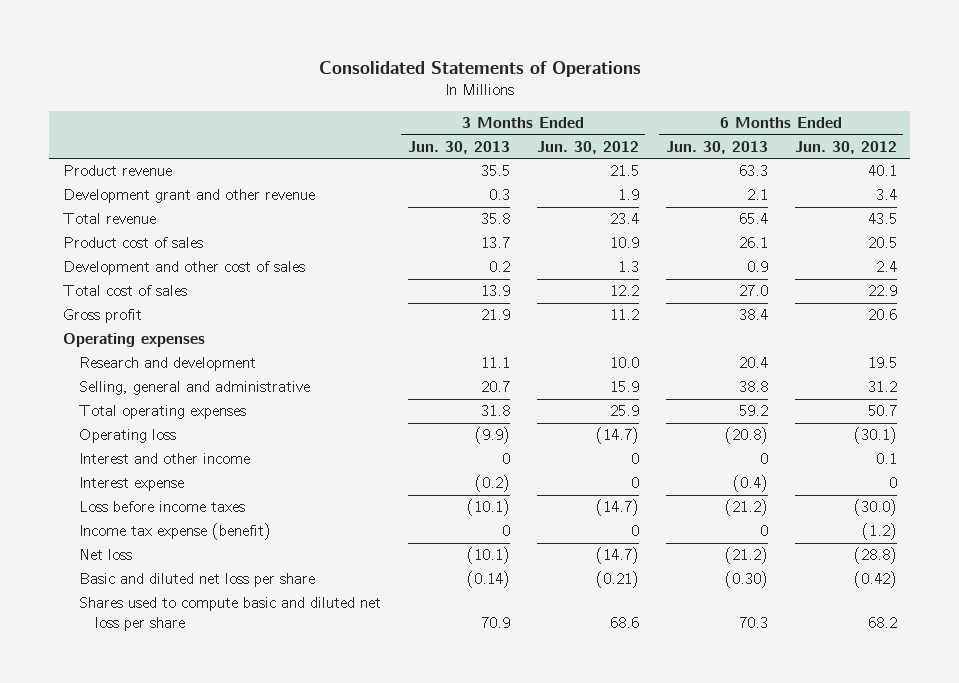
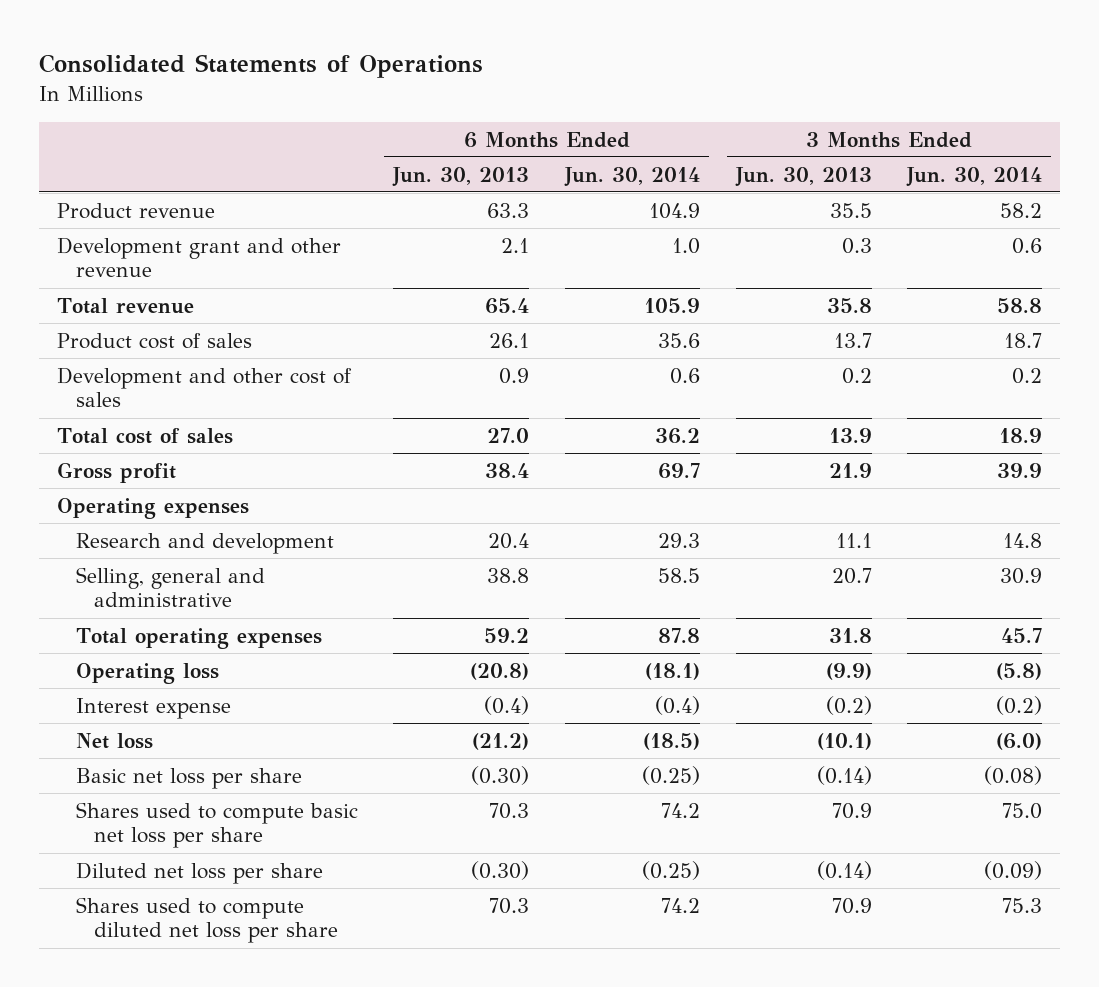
- | 3 Months Ended Jun. 30, 2013 | 3 Months Ended Jun. 30, 2012 | 6 Months Ended Jun. 30, 2013 | 6 Months Ended Jun. 30, 2012
+ | 6 Months Ended Jun. 30, 2013 | 6 Months Ended Jun. 30, 2014 | 3 Months Ended Jun. 30, 2013 | 3 Months Ended Jun. 30, 2014
- Interest and other income | 0 | 0 | 0 | 0.1
- Loss before income taxes | (10.1) | (14.7) | (21.2) | (30.0)
- Income tax expense (benefit) | 0 | 0 | 0 | (1.2)
- Basic and diluted net loss per share | (0.14) | (0.21) | (0.30) | (0.42)
- Shares used to compute basic and diluted net loss per share | 70.9 | 68.6 | 70.3 | 68.2
+ Basic net loss per share | (0.30) | (0.25) | (0.14) | (0.08)
+ Shares used to compute basic net loss per share | 70.3 | 74.2 | 70.9 | 75.0
+ Diluted net loss per share | (0.30) | (0.25) | (0.14) | (0.09)
+ Shares used to compute diluted net loss per share | 70.3 | 74.2 | 70.9 | 75.3

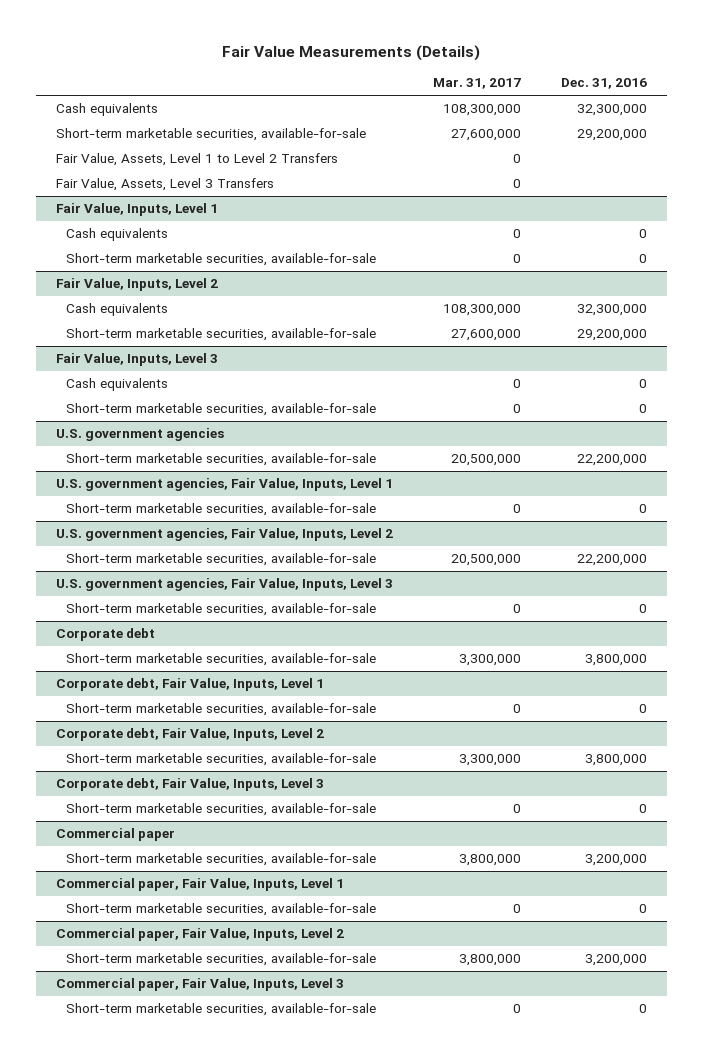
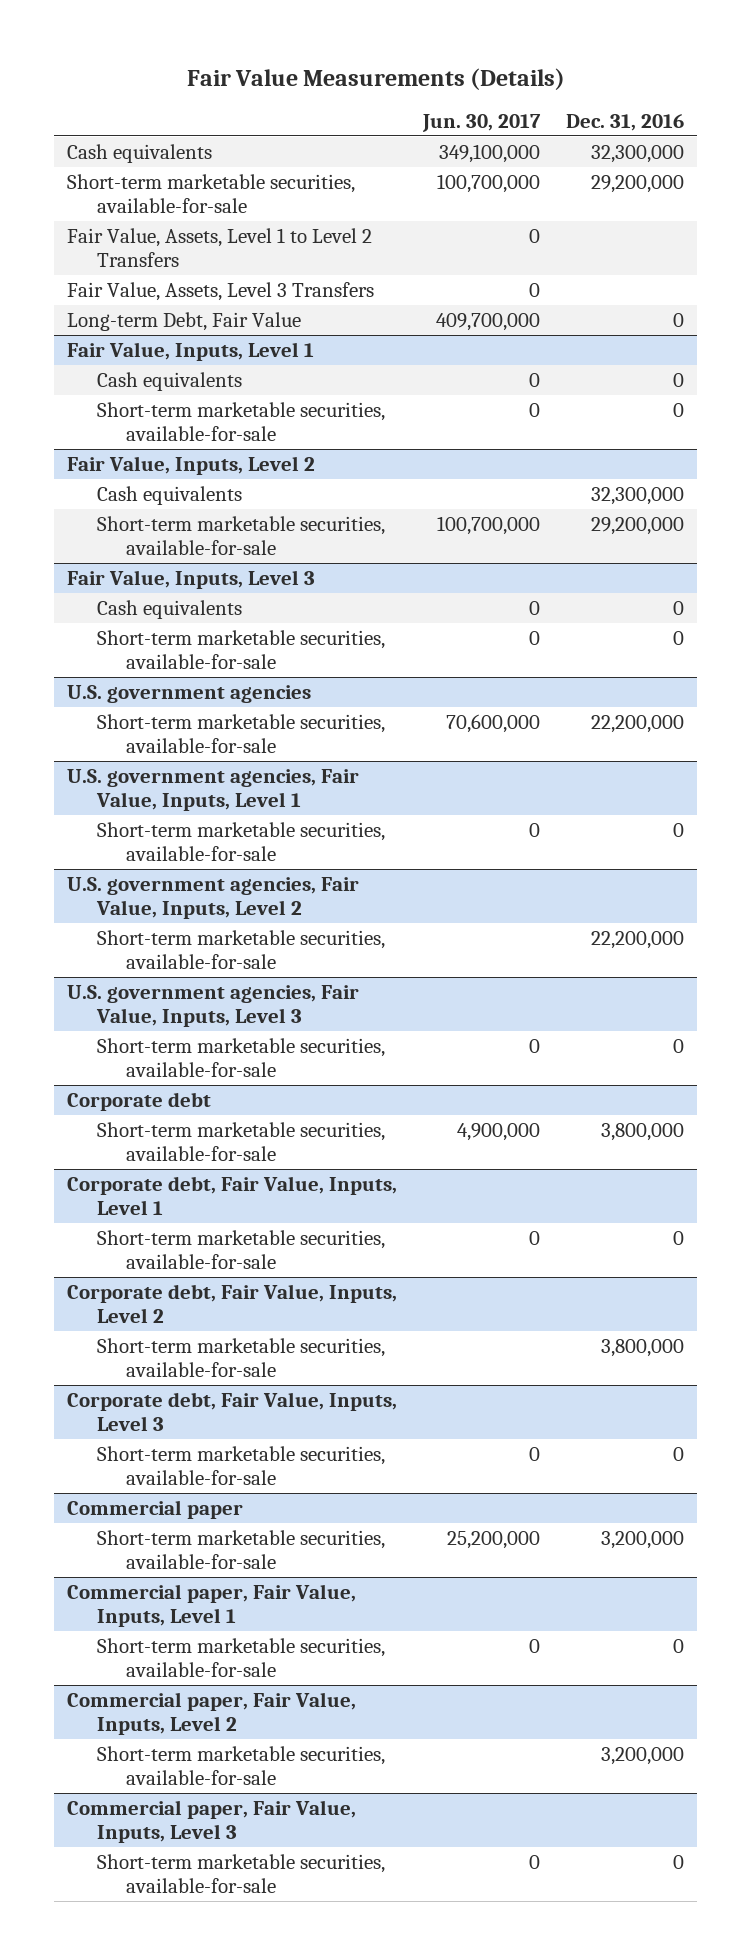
- | Mar. 31, 2017 | Dec. 31, 2016
+ | Jun. 30, 2017 | Dec. 31, 2016
+ Long-term Debt, Fair Value | 409,700,000 | 0

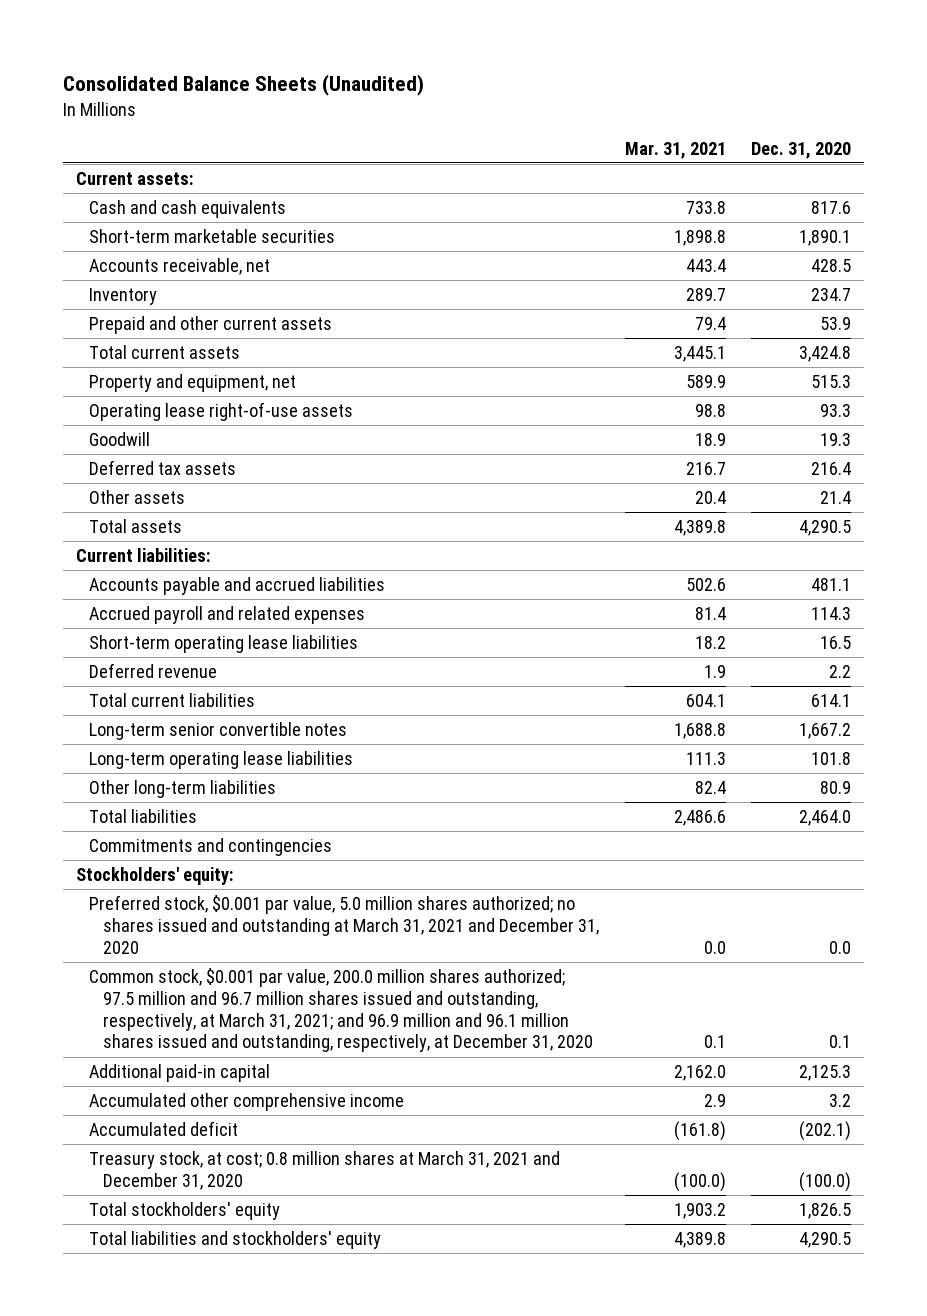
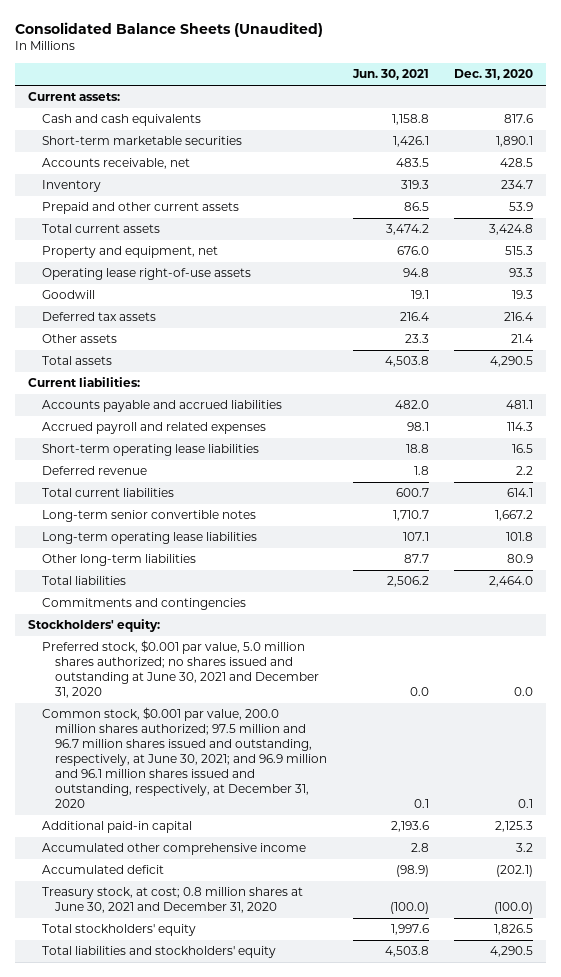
- | Mar. 31, 2021 | Dec. 31, 2020
+ | Jun. 30, 2021 | Dec. 31, 2020
- Preferred stock, $0.001 par value, 5.0 million shares authorized; no shares issued and outstanding at March 31, 2021 and December 31, 2020 | 0.0 | 0.0
- Common stock, $0.001 par value, 200.0 million shares authorized; 97.5 million and 96.7 million shares issued and outstanding, respectively, at March 31, 2021; and 96.9 million and 96.1 million shares issued and outstanding, respectively, at December 31, 2020 | 0.1 | 0.1
+ Preferred stock, $0.001 par value, 5.0 million shares authorized; no shares issued and outstanding at June 30, 2021 and December 31, 2020 | 0.0 | 0.0
+ Common stock, $0.001 par value, 200.0 million shares authorized; 97.5 million and 96.7 million shares issued and outstanding, respectively, at June 30, 2021; and 96.9 million and 96.1 million shares issued and outstanding, respectively, at December 31, 2020 | 0.1 | 0.1
- Treasury stock, at cost; 0.8 million shares at March 31, 2021 and December 31, 2020 | (100.0) | (100.0)
+ Treasury stock, at cost; 0.8 million shares at June 30, 2021 and December 31, 2020 | (100.0) | (100.0)

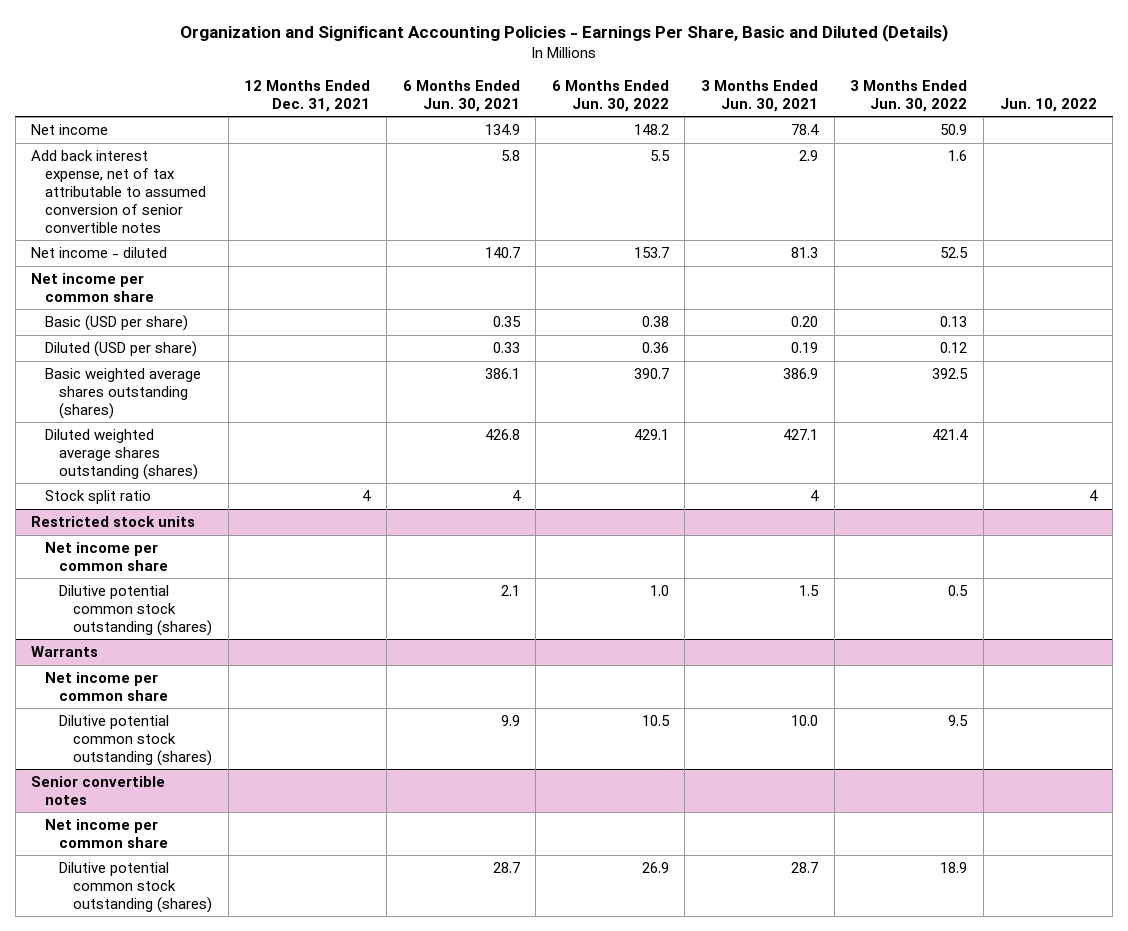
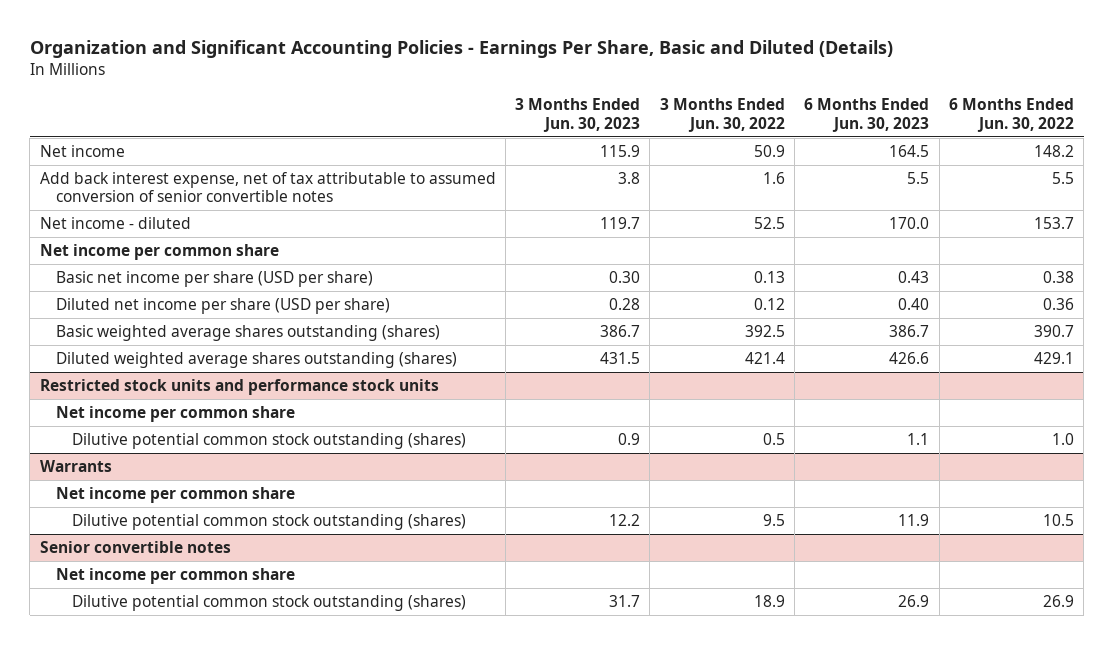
- | 12 Months Ended Dec. 31, 2021 | 6 Months Ended Jun. 30, 2021 | 6 Months Ended Jun. 30, 2022 | 3 Months Ended Jun. 30, 2021 | 3 Months Ended Jun. 30, 2022 | Jun. 10, 2022
+ | 3 Months Ended Jun. 30, 2023 | 3 Months Ended Jun. 30, 2022 | 6 Months Ended Jun. 30, 2023 | 6 Months Ended Jun. 30, 2022
- Basic (USD per share) | | 0.35 | 0.38 | 0.20 | 0.13 |
- Diluted (USD per share) | | 0.33 | 0.36 | 0.19 | 0.12 |
+ Basic net income per share (USD per share) | 0.30 | 0.13 | 0.43 | 0.38
+ Diluted net income per share (USD per share) | 0.28 | 0.12 | 0.40 | 0.36
- Stock split ratio | 4 | 4 | | 4 | | 4
- Restricted stock units
+ Restricted stock units and performance stock units

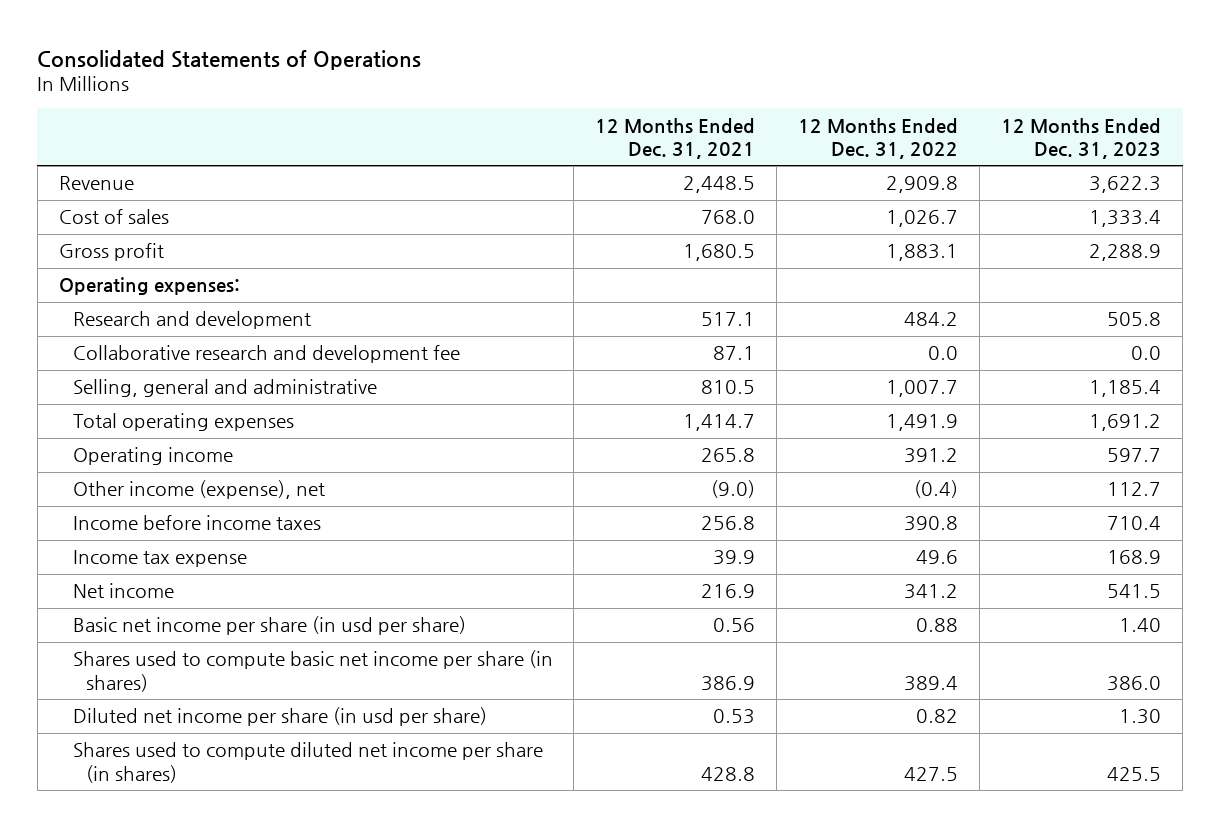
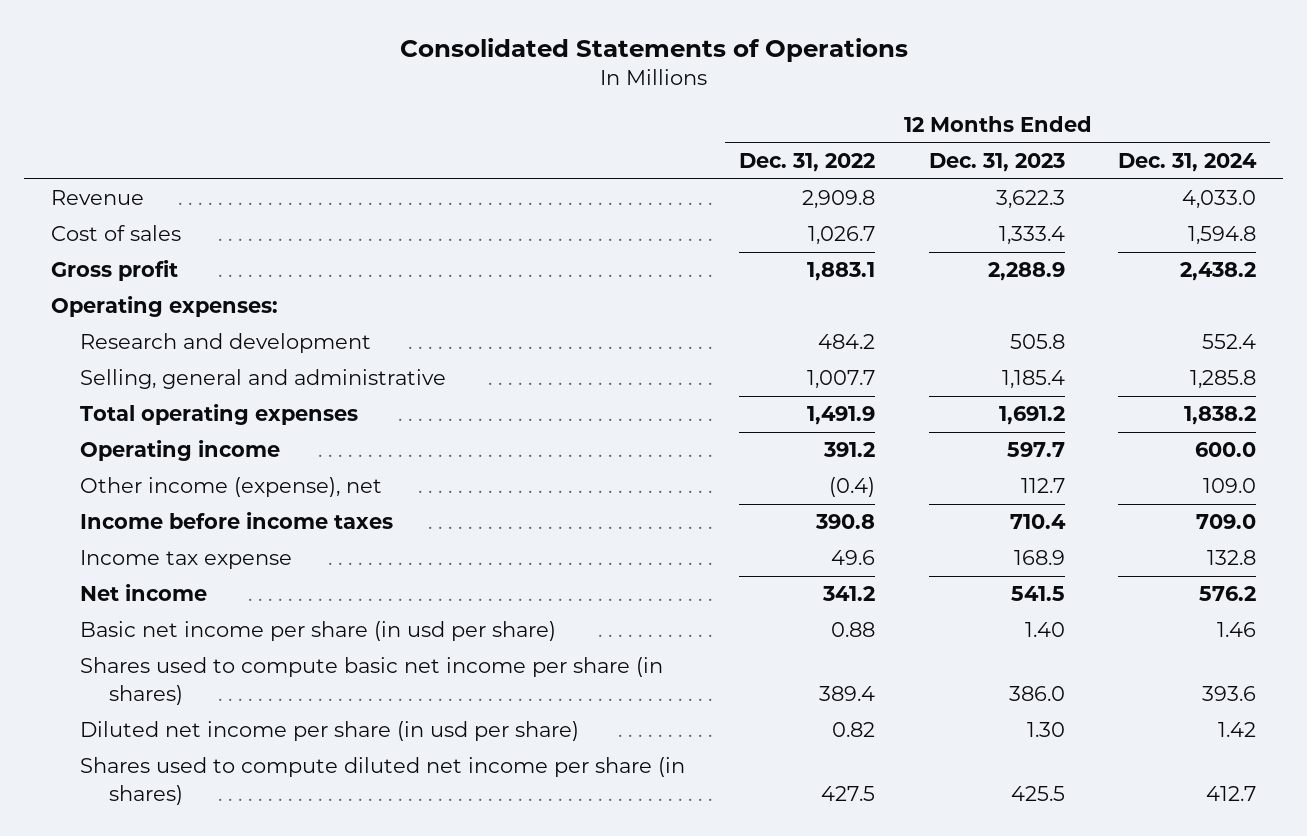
- | 12 Months Ended Dec. 31, 2021 | 12 Months Ended Dec. 31, 2022 | 12 Months Ended Dec. 31, 2023
+ | 12 Months Ended Dec. 31, 2022 | 12 Months Ended Dec. 31, 2023 | 12 Months Ended Dec. 31, 2024
- Collaborative research and development fee | 87.1 | 0.0 | 0.0

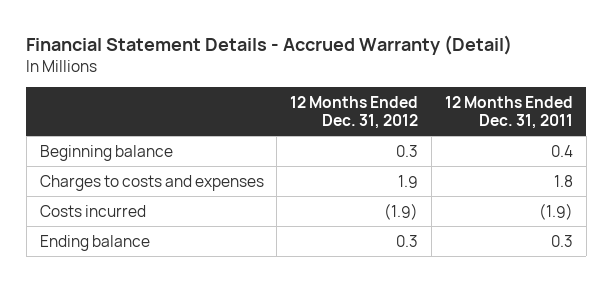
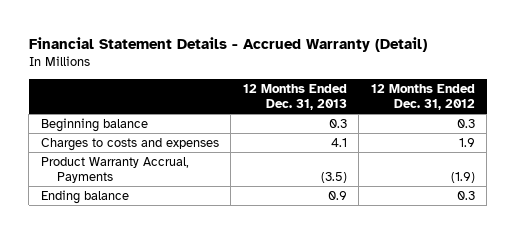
- | 12 Months Ended Dec. 31, 2012 | 12 Months Ended Dec. 31, 2011
+ | 12 Months Ended Dec. 31, 2013 | 12 Months Ended Dec. 31, 2012
- Costs incurred | (1.9) | (1.9)
+ Product Warranty Accrual, Payments | (3.5) | (1.9)

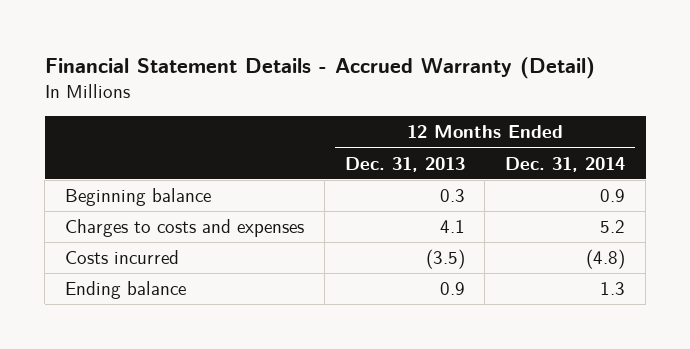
- | 12 Months Ended Dec. 31, 2013 | 12 Months Ended Dec. 31, 2012
+ | 12 Months Ended Dec. 31, 2013 | 12 Months Ended Dec. 31, 2014
- Product Warranty Accrual, Payments | (3.5) | (1.9)
+ Costs incurred | (3.5) | (4.8)

